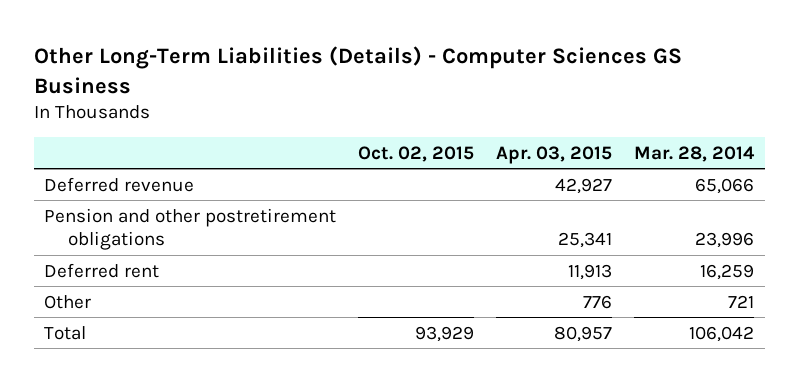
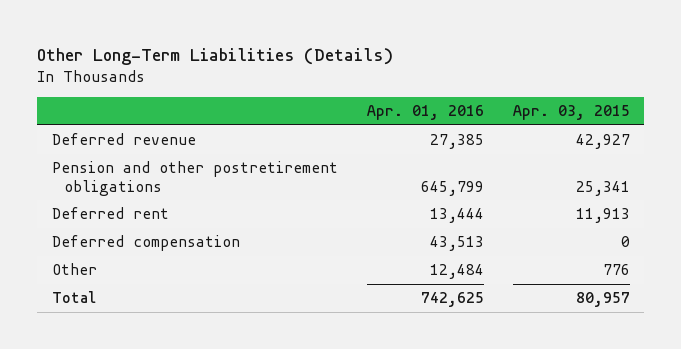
- Other Long-Term Liabilities (Details) - Computer Sciences GS Business
+ Other Long-Term Liabilities (Details)
- | Oct. 02, 2015 | Apr. 03, 2015 | Mar. 28, 2014
+ | Apr. 01, 2016 | Apr. 03, 2015
+ Deferred compensation | 43,513 | 0

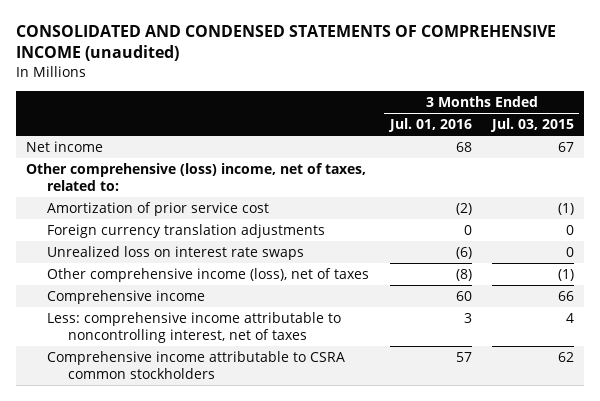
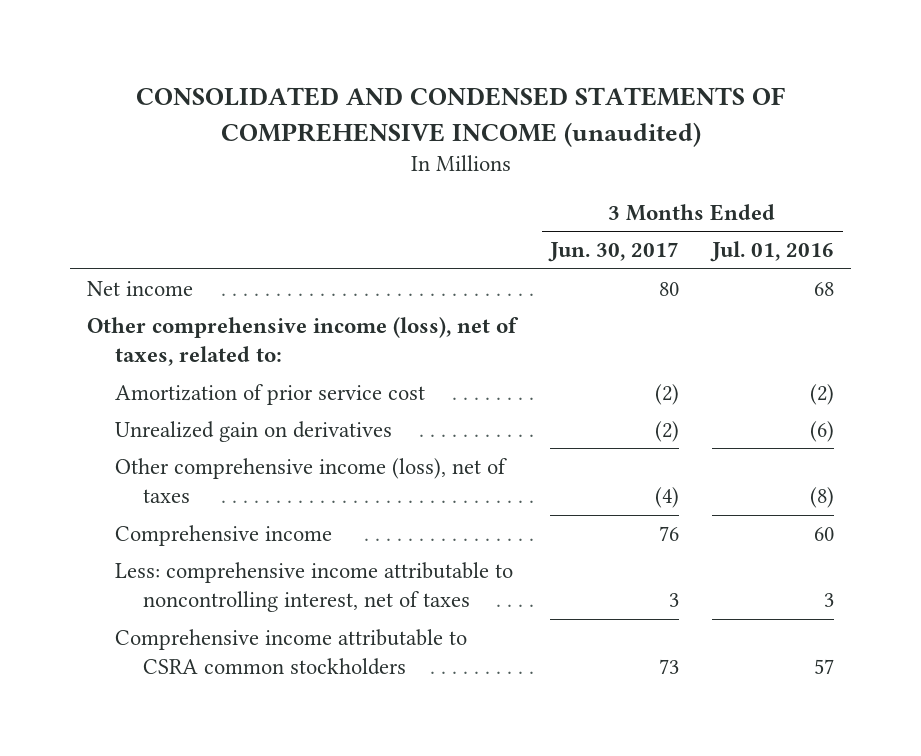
- | 3 Months Ended Jul. 01, 2016 | 3 Months Ended Jul. 03, 2015
+ | 3 Months Ended Jun. 30, 2017 | 3 Months Ended Jul. 01, 2016
- Other comprehensive (loss) income, net of taxes, related to:
+ Other comprehensive income (loss), net of taxes, related to:
- Foreign currency translation adjustments | 0 | 0
- Unrealized loss on interest rate swaps | (6) | 0
+ Unrealized gain on derivatives | (2) | (6)

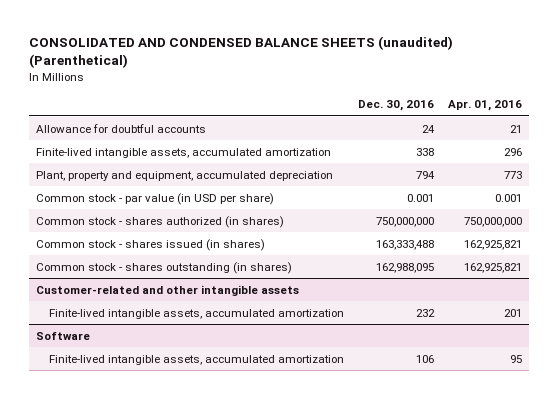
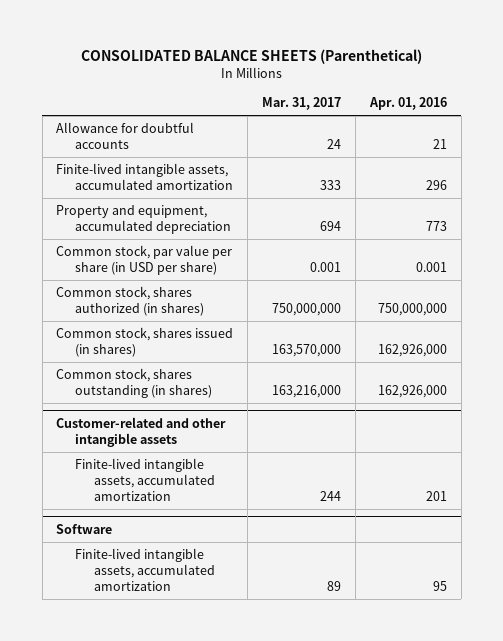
- CONSOLIDATED AND CONDENSED BALANCE SHEETS (unaudited) (Parenthetical)
+ CONSOLIDATED BALANCE SHEETS (Parenthetical)
- | Dec. 30, 2016 | Apr. 01, 2016
+ | Mar. 31, 2017 | Apr. 01, 2016
- Plant, property and equipment, accumulated depreciation | 794 | 773
- Common stock - par value (in USD per share) | 0.001 | 0.001
- Common stock - shares authorized (in shares) | 750,000,000 | 750,000,000
- Common stock - shares issued (in shares) | 163,333,488 | 162,925,821
- Common stock - shares outstanding (in shares) | 162,988,095 | 162,925,821
+ Property and equipment, accumulated depreciation | 694 | 773
+ Common stock, par value per share (in USD per share) | 0.001 | 0.001
+ Common stock, shares authorized (in shares) | 750,000,000 | 750,000,000
+ Common stock, shares issued (in shares) | 163,570,000 | 162,926,000
+ Common stock, shares outstanding (in shares) | 163,216,000 | 162,926,000

